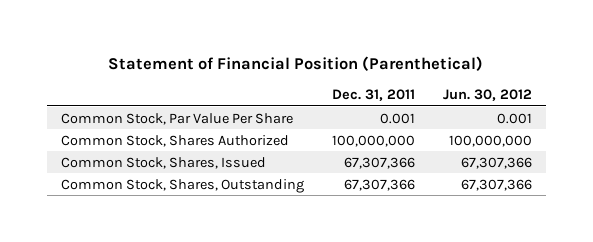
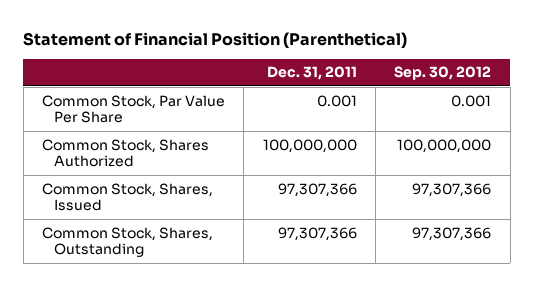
- | Dec. 31, 2011 | Jun. 30, 2012
+ | Dec. 31, 2011 | Sep. 30, 2012
- Common Stock, Shares, Issued | 67,307,366 | 67,307,366
- Common Stock, Shares, Outstanding | 67,307,366 | 67,307,366
+ Common Stock, Shares, Issued | 97,307,366 | 97,307,366
+ Common Stock, Shares, Outstanding | 97,307,366 | 97,307,366

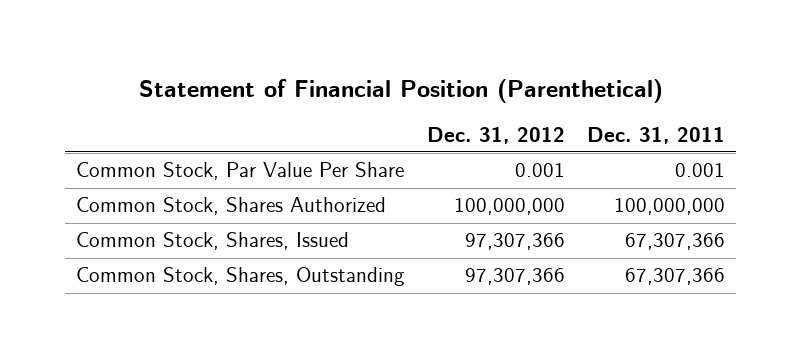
- | Dec. 31, 2011 | Sep. 30, 2012
+ | Dec. 31, 2012 | Dec. 31, 2011
- Common Stock, Shares, Issued | 97,307,366 | 97,307,366
- Common Stock, Shares, Outstanding | 97,307,366 | 97,307,366
+ Common Stock, Shares, Issued | 97,307,366 | 67,307,366
+ Common Stock, Shares, Outstanding | 97,307,366 | 67,307,366

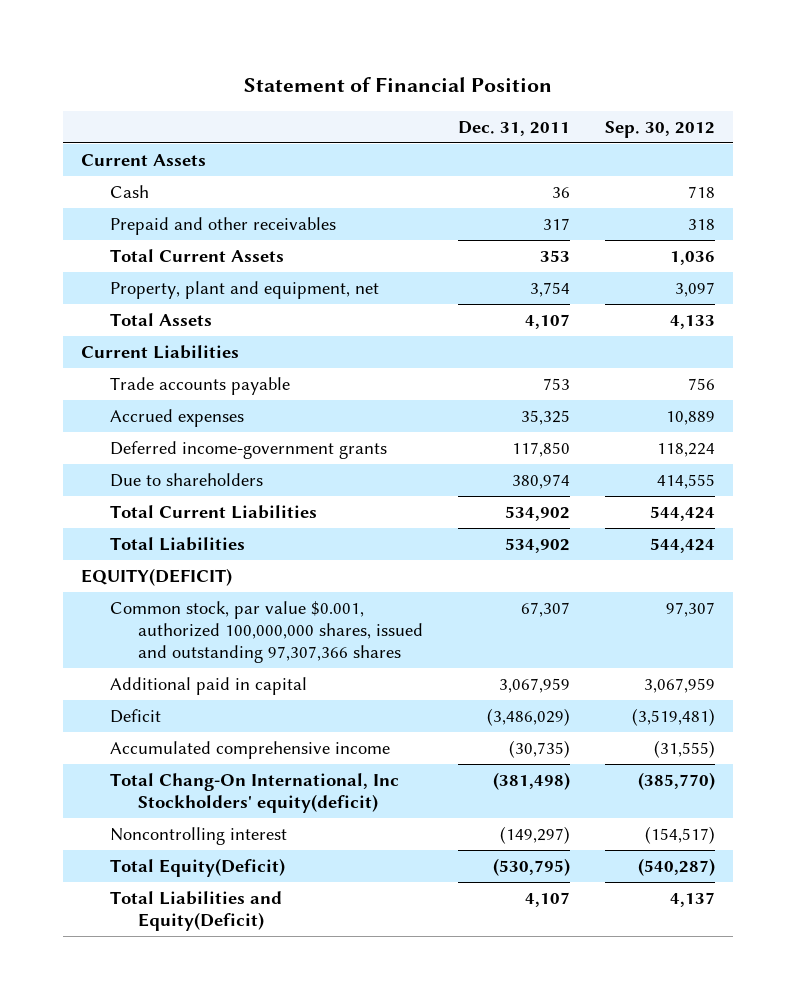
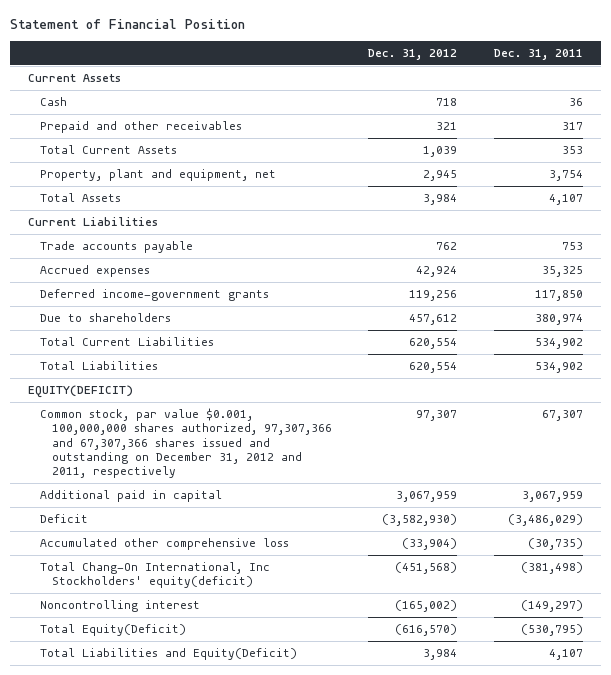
- | Dec. 31, 2011 | Sep. 30, 2012
+ | Dec. 31, 2012 | Dec. 31, 2011
- Common stock, par value $0.001, authorized 100,000,000 shares, issued and outstanding 97,307,366 shares | 67,307 | 97,307
+ Common stock, par value $0.001, 100,000,000 shares authorized, 97,307,366 and 67,307,366 shares issued and outstanding on December 31, 2012 and 2011, respectively | 97,307 | 67,307
- Accumulated comprehensive income | (30,735) | (31,555)
+ Accumulated other comprehensive loss | (33,904) | (30,735)

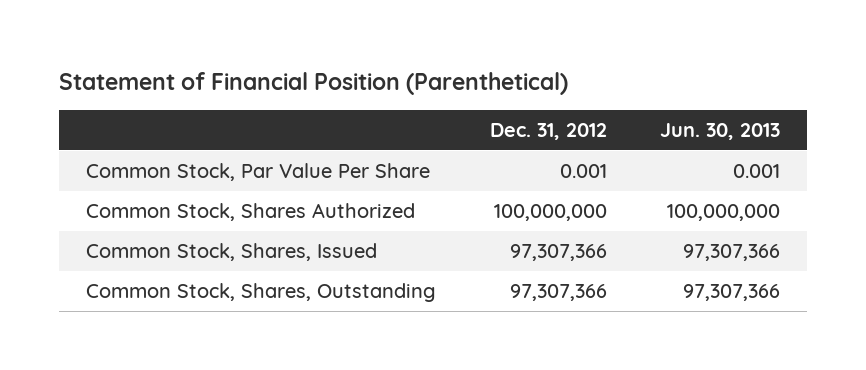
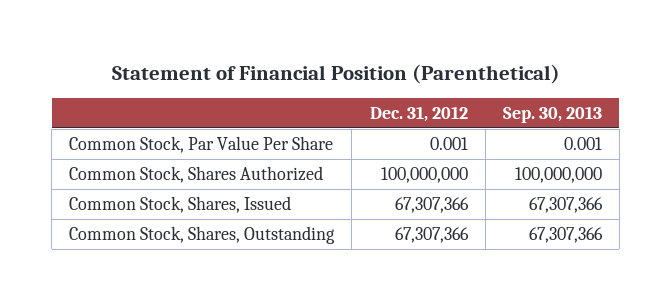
- | Dec. 31, 2012 | Jun. 30, 2013
+ | Dec. 31, 2012 | Sep. 30, 2013
- Common Stock, Shares, Issued | 97,307,366 | 97,307,366
- Common Stock, Shares, Outstanding | 97,307,366 | 97,307,366
+ Common Stock, Shares, Issued | 67,307,366 | 67,307,366
+ Common Stock, Shares, Outstanding | 67,307,366 | 67,307,366

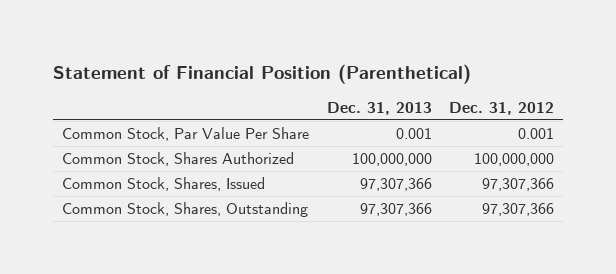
- | Dec. 31, 2012 | Sep. 30, 2013
+ | Dec. 31, 2013 | Dec. 31, 2012
- Common Stock, Shares, Issued | 67,307,366 | 67,307,366
- Common Stock, Shares, Outstanding | 67,307,366 | 67,307,366
+ Common Stock, Shares, Issued | 97,307,366 | 97,307,366
+ Common Stock, Shares, Outstanding | 97,307,366 | 97,307,366

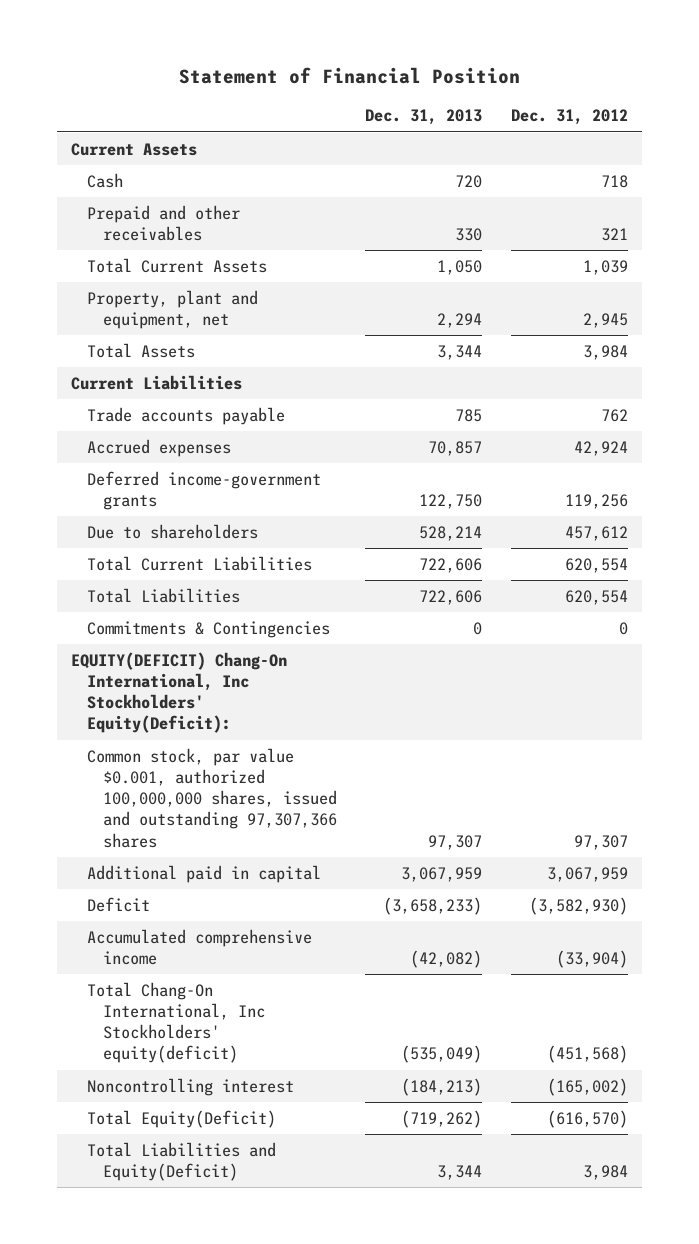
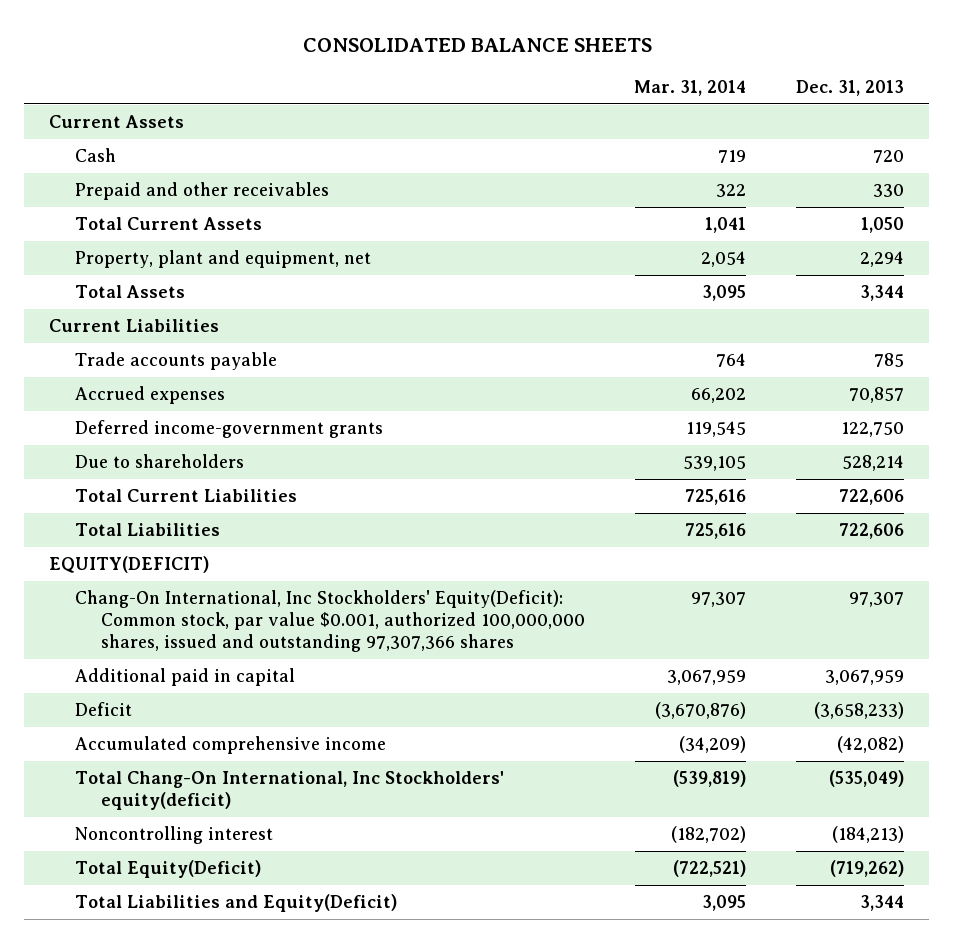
- Statement of Financial Position
+ CONSOLIDATED BALANCE SHEETS
- | Dec. 31, 2013 | Dec. 31, 2012
+ | Mar. 31, 2014 | Dec. 31, 2013
- Commitments & Contingencies | 0 | 0
- EQUITY(DEFICIT) Chang-On International, Inc Stockholders' Equity(Deficit):
- Common stock, par value $0.001, authorized 100,000,000 shares, issued and outstanding 97,307,366 shares | 97,307 | 97,307
+ EQUITY(DEFICIT)
+ Chang-On International, Inc Stockholders' Equity(Deficit): Common stock, par value $0.001, authorized 100,000,000 shares, issued and outstanding 97,307,366 shares | 97,307 | 97,307

